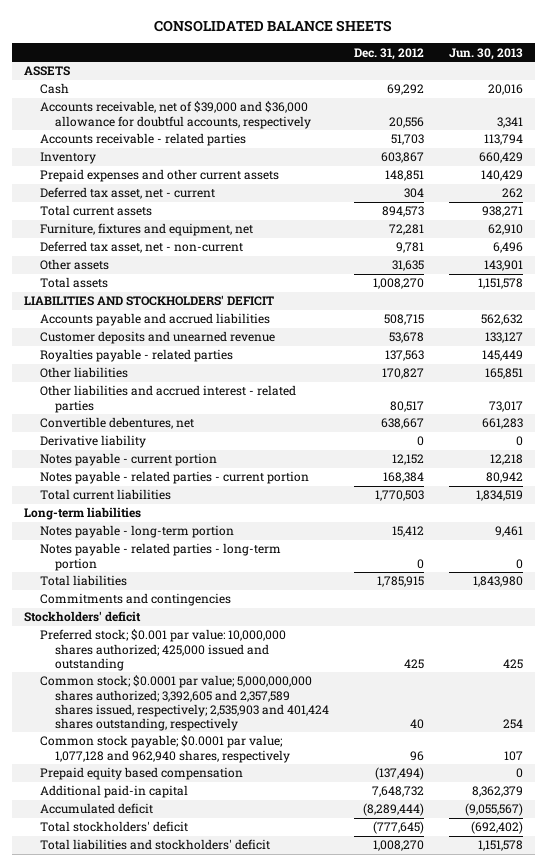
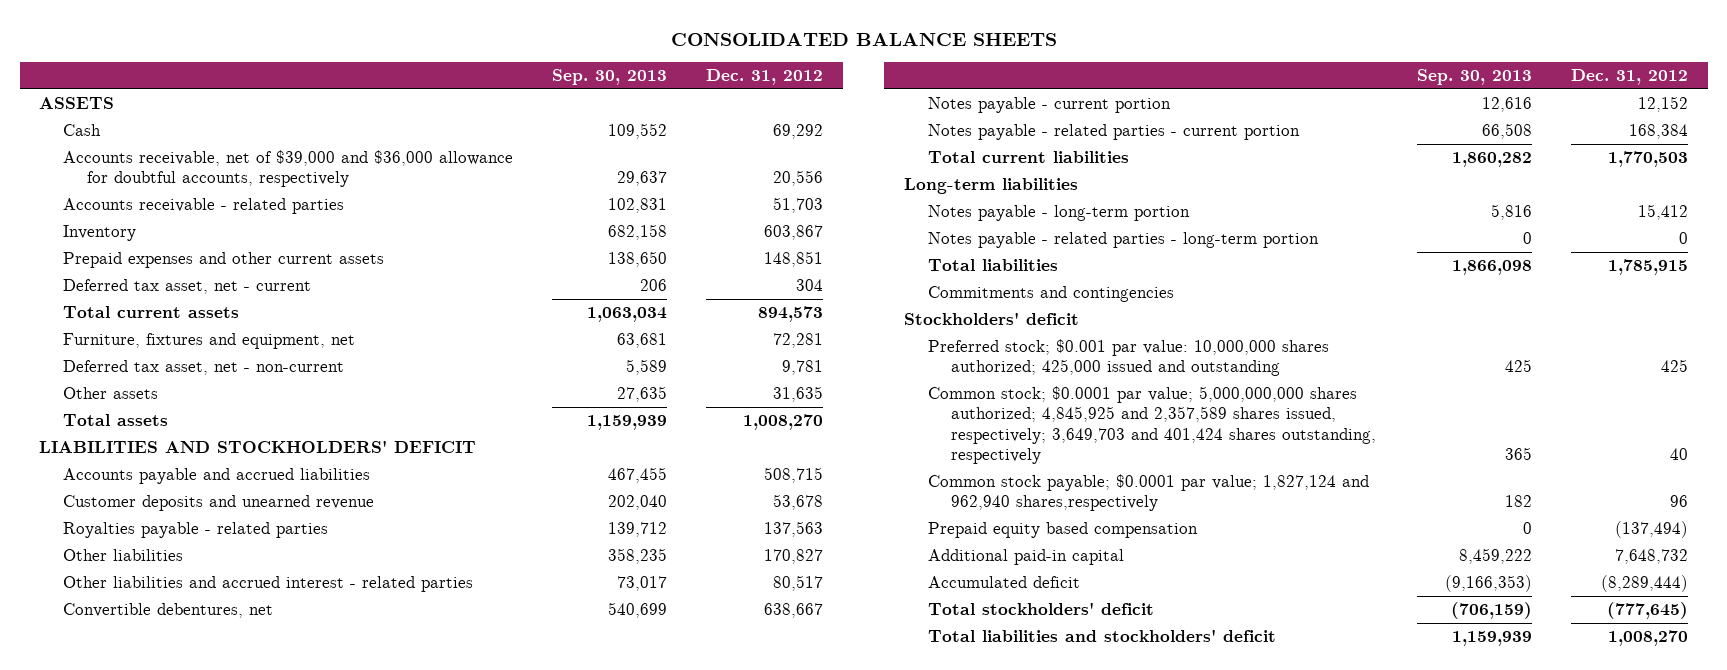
- | Dec. 31, 2012 | Jun. 30, 2013
+ | Sep. 30, 2013 | Dec. 31, 2012
- Derivative liability | 0 | 0
- Common stock; $0.0001 par value; 5,000,000,000 shares authorized; 3,392,605 and 2,357,589 shares issued, respectively; 2,535,903 and 401,424 shares outstanding, respectively | 40 | 254
- Common stock payable; $0.0001 par value; 1,077,128 and 962,940 shares, respectively | 96 | 107
+ Common stock; $0.0001 par value; 5,000,000,000 shares authorized; 4,845,925 and 2,357,589 shares issued, respectively; 3,649,703 and 401,424 shares outstanding, respectively | 365 | 40
+ Common stock payable; $0.0001 par value; 1,827,124 and 962,940 shares,respectively | 182 | 96

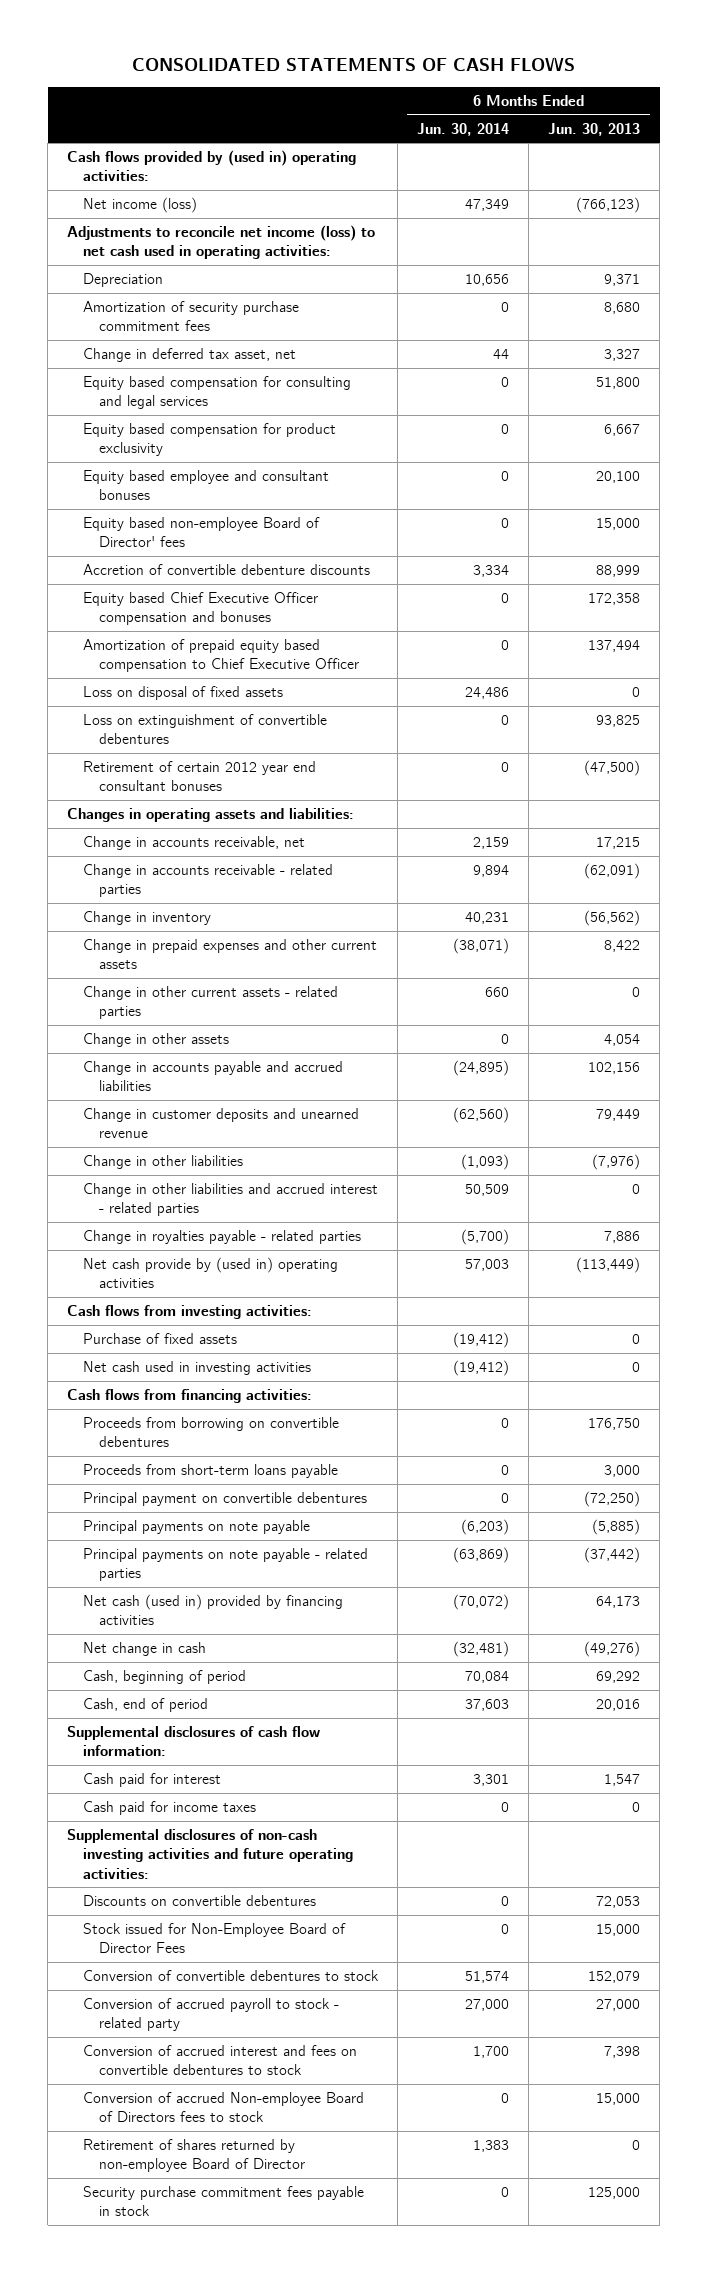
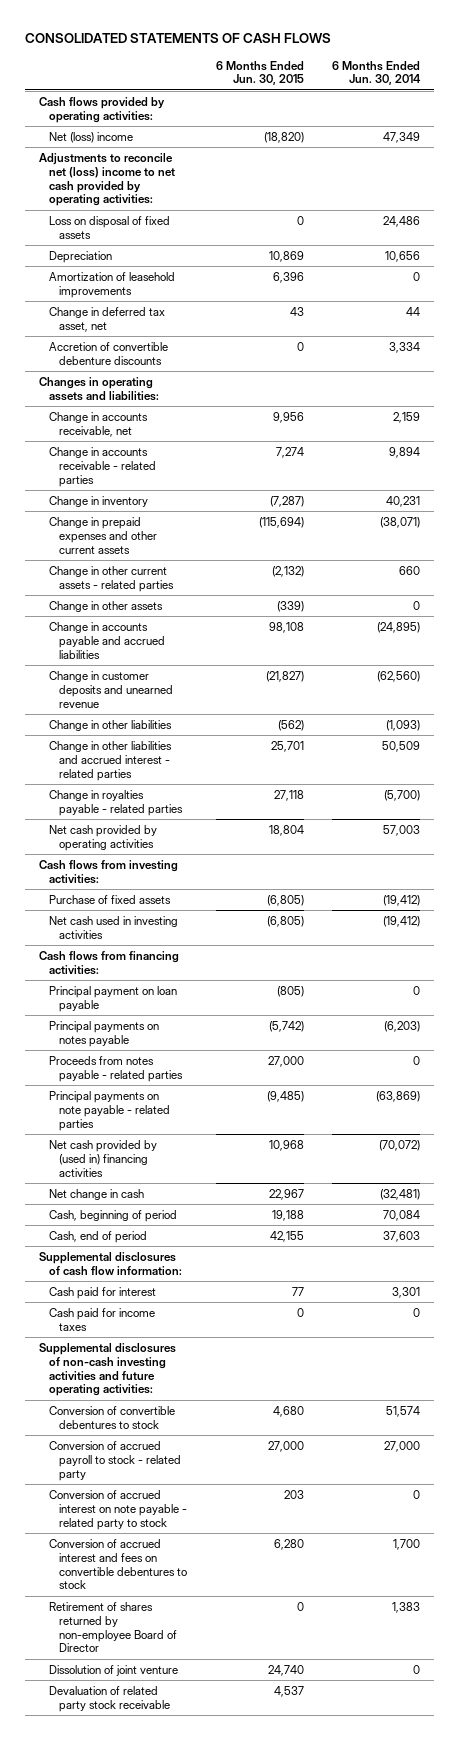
- | 6 Months Ended Jun. 30, 2014 | 6 Months Ended Jun. 30, 2013
+ | 6 Months Ended Jun. 30, 2015 | 6 Months Ended Jun. 30, 2014
- Cash flows provided by (used in) operating activities:
- Net income (loss) | 47,349 | (766,123)
- Adjustments to reconcile net income (loss) to net cash used in operating activities:
+ Cash flows provided by operating activities:
+ Net (loss) income | (18,820) | 47,349
+ Adjustments to reconcile net (loss) income to net cash provided by operating activities:
moved up: Loss on disposal of fixed assets | 0 | 24,486
- Amortization of security purchase commitment fees | 0 | 8,680
+ Amortization of leasehold improvements | 6,396 | 0
- Equity based compensation for consulting and legal services | 0 | 51,800
- Equity based compensation for product exclusivity | 0 | 6,667
- Equity based employee and consultant bonuses | 0 | 20,100
- Equity based non-employee Board of Director' fees | 0 | 15,000
- Equity based Chief Executive Officer compensation and bonuses | 0 | 172,358
- Amortization of prepaid equity based compensation to Chief Executive Officer | 0 | 137,494
- Loss on extinguishment of convertible debentures | 0 | 93,825
- Retirement of certain 2012 year end consultant bonuses | 0 | (47,500)
- Net cash provide by (used in) operating activities | 57,003 | (113,449)
+ Net cash provided by operating activities | 18,804 | 57,003
- Proceeds from borrowing on convertible debentures | 0 | 176,750
- Proceeds from short-term loans payable | 0 | 3,000
- Principal payment on convertible debentures | 0 | (72,250)
- Principal payments on note payable | (6,203) | (5,885)
+ Principal payment on loan payable | (805) | 0
+ Principal payments on notes payable | (5,742) | (6,203)
+ Proceeds from notes payable - related parties | 27,000 | 0
- Net cash (used in) provided by financing activities | (70,072) | 64,173
+ Net cash provided by (used in) financing activities | 10,968 | (70,072)
- Discounts on convertible debentures | 0 | 72,053
- Stock issued for Non-Employee Board of Director Fees | 0 | 15,000
+ Conversion of accrued interest on note payable - related party to stock | 203 | 0
- Conversion of accrued Non-employee Board of Directors fees to stock | 0 | 15,000
- Security purchase commitment fees payable in stock | 0 | 125,000
+ Dissolution of joint venture | 24,740 | 0
+ Devaluation of related party stock receivable | 4,537 |

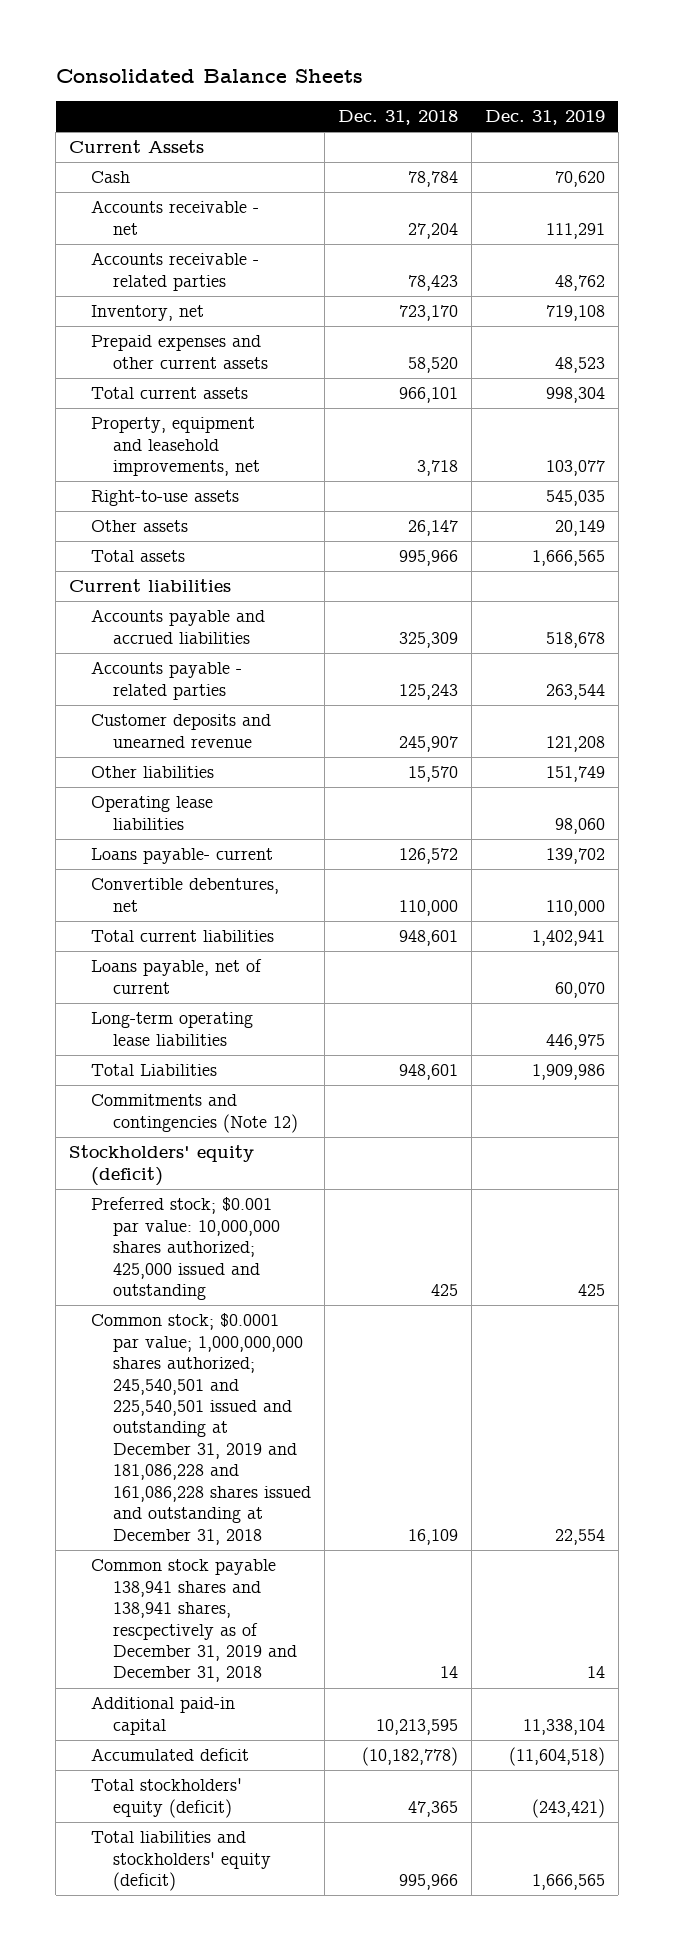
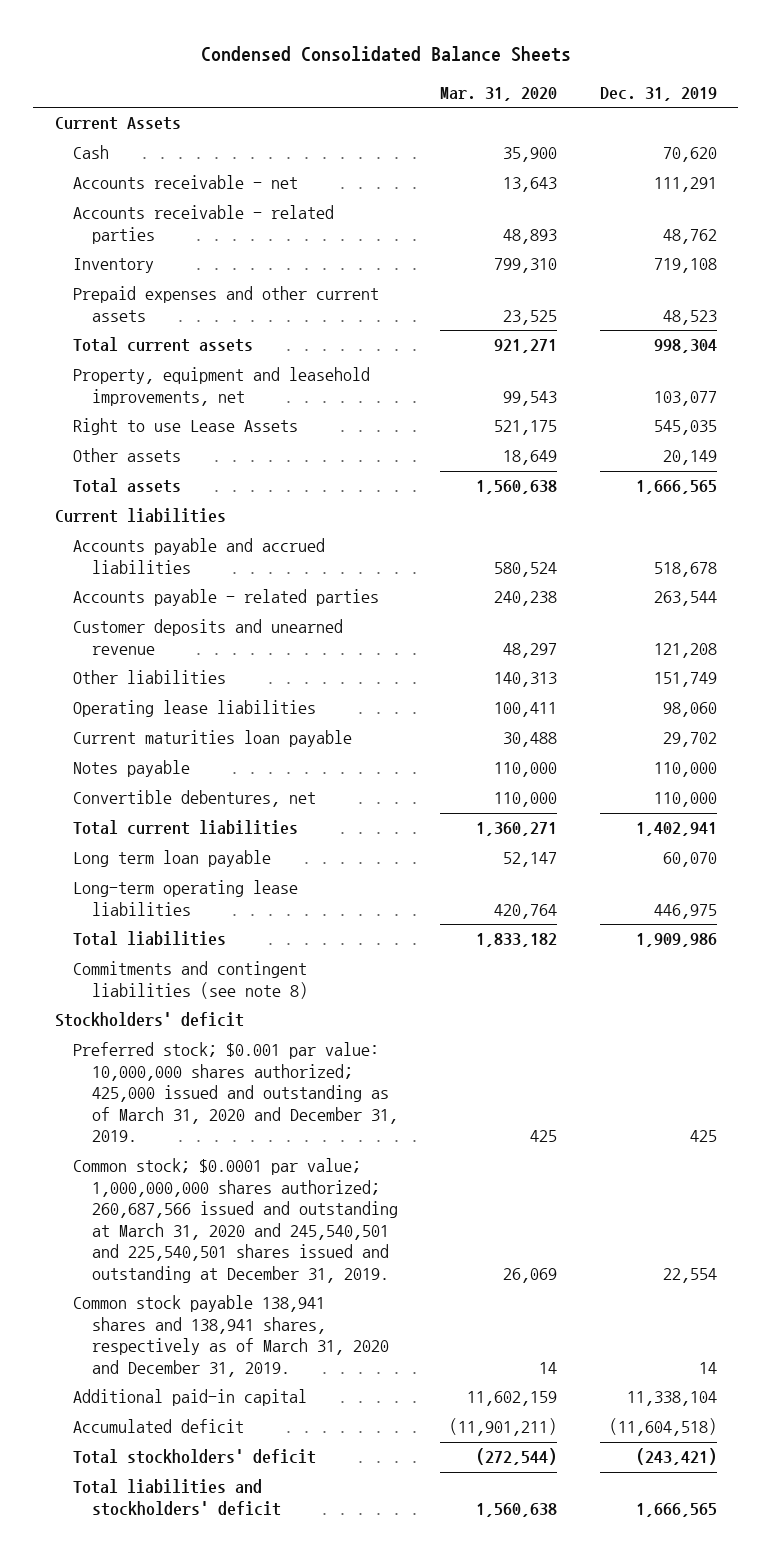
- Consolidated Balance Sheets
+ Condensed Consolidated Balance Sheets
- | Dec. 31, 2018 | Dec. 31, 2019
+ | Mar. 31, 2020 | Dec. 31, 2019
- Inventory, net | 723,170 | 719,108
+ Inventory | 799,310 | 719,108
- Right-to-use assets | | 545,035
+ Right to use Lease Assets | 521,175 | 545,035
- Loans payable- current | 126,572 | 139,702
+ Current maturities loan payable | 30,488 | 29,702
+ Notes payable | 110,000 | 110,000
- Loans payable, net of current | | 60,070
+ Long term loan payable | 52,147 | 60,070
- Total Liabilities | 948,601 | 1,909,986
- Commitments and contingencies (Note 12)
- Stockholders' equity (deficit)
- Preferred stock; $0.001 par value: 10,000,000 shares authorized; 425,000 issued and outstanding | 425 | 425
- Common stock; $0.0001 par value; 1,000,000,000 shares authorized; 245,540,501 and 225,540,501 issued and outstanding at December 31, 2019 and 181,086,228 and 161,086,228 shares issued and outstanding at December 31, 2018 | 16,109 | 22,554
- Common stock payable 138,941 shares and 138,941 shares, rescpectively as of December 31, 2019 and December 31, 2018 | 14 | 14
+ Total liabilities | 1,833,182 | 1,909,986
+ Commitments and contingent liabilities (see note 8)
+ Stockholders' deficit
+ Preferred stock; $0.001 par value: 10,000,000 shares authorized; 425,000 issued and outstanding as of March 31, 2020 and December 31, 2019. | 425 | 425
+ Common stock; $0.0001 par value; 1,000,000,000 shares authorized; 260,687,566 issued and outstanding at March 31, 2020 and 245,540,501 and 225,540,501 shares issued and outstanding at December 31, 2019. | 26,069 | 22,554
+ Common stock payable 138,941 shares and 138,941 shares, respectively as of March 31, 2020 and December 31, 2019. | 14 | 14
- Total stockholders' equity (deficit) | 47,365 | (243,421)
- Total liabilities and stockholders' equity (deficit) | 995,966 | 1,666,565
+ Total stockholders' deficit | (272,544) | (243,421)
+ Total liabilities and stockholders' deficit | 1,560,638 | 1,666,565

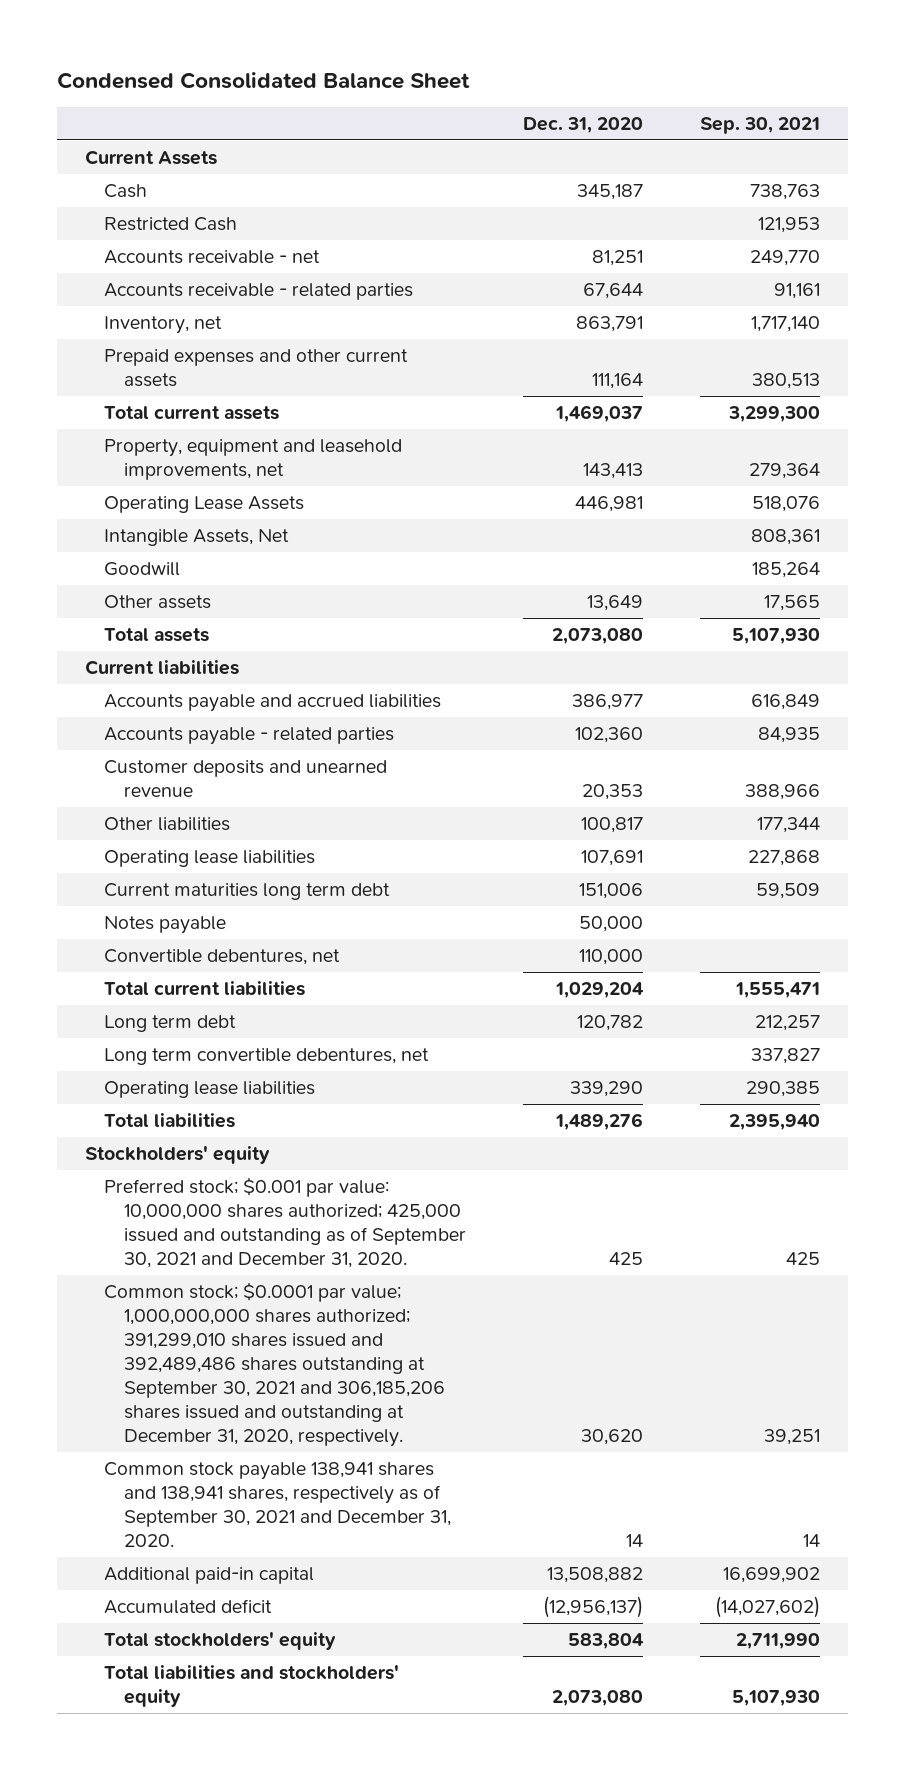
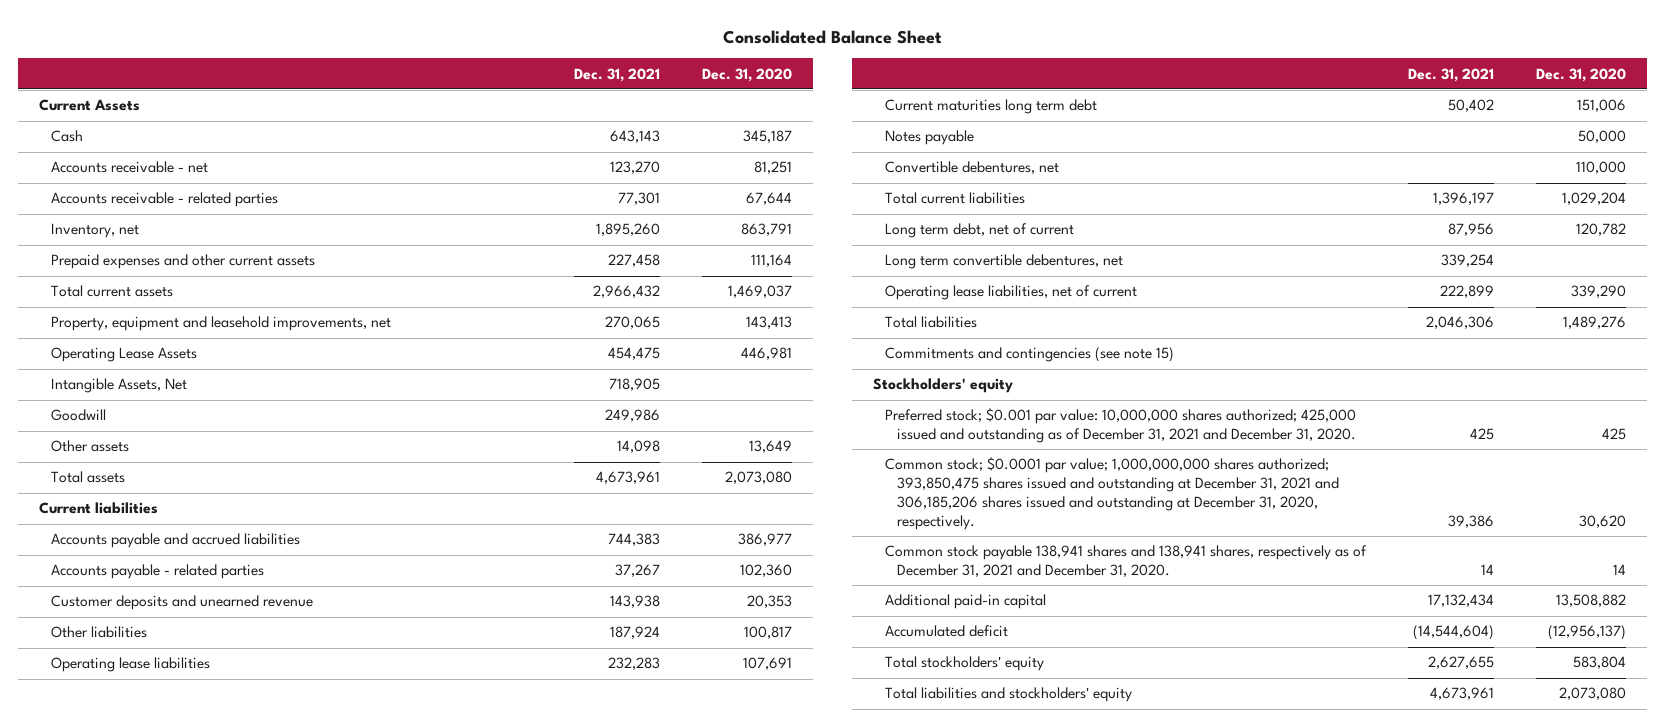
- Condensed Consolidated Balance Sheet
+ Consolidated Balance Sheet
- | Dec. 31, 2020 | Sep. 30, 2021
+ | Dec. 31, 2021 | Dec. 31, 2020
- Restricted Cash | | 121,953
- Long term debt | 120,782 | 212,257
+ Long term debt, net of current | 87,956 | 120,782
- Operating lease liabilities | 339,290 | 290,385
+ Operating lease liabilities, net of current | 222,899 | 339,290
+ Commitments and contingencies (see note 15)
- Preferred stock; $0.001 par value: 10,000,000 shares authorized; 425,000 issued and outstanding as of September 30, 2021 and December 31, 2020. | 425 | 425
- Common stock; $0.0001 par value; 1,000,000,000 shares authorized; 391,299,010 shares issued and 392,489,486 shares outstanding at September 30, 2021 and 306,185,206 shares issued and outstanding at December 31, 2020, respectively. | 30,620 | 39,251
- Common stock payable 138,941 shares and 138,941 shares, respectively as of September 30, 2021 and December 31, 2020. | 14 | 14
+ Preferred stock; $0.001 par value: 10,000,000 shares authorized; 425,000 issued and outstanding as of December 31, 2021 and December 31, 2020. | 425 | 425
+ Common stock; $0.0001 par value; 1,000,000,000 shares authorized; 393,850,475 shares issued and outstanding at December 31, 2021 and 306,185,206 shares issued and outstanding at December 31, 2020, respectively. | 39,386 | 30,620
+ Common stock payable 138,941 shares and 138,941 shares, respectively as of December 31, 2021 and December 31, 2020. | 14 | 14

